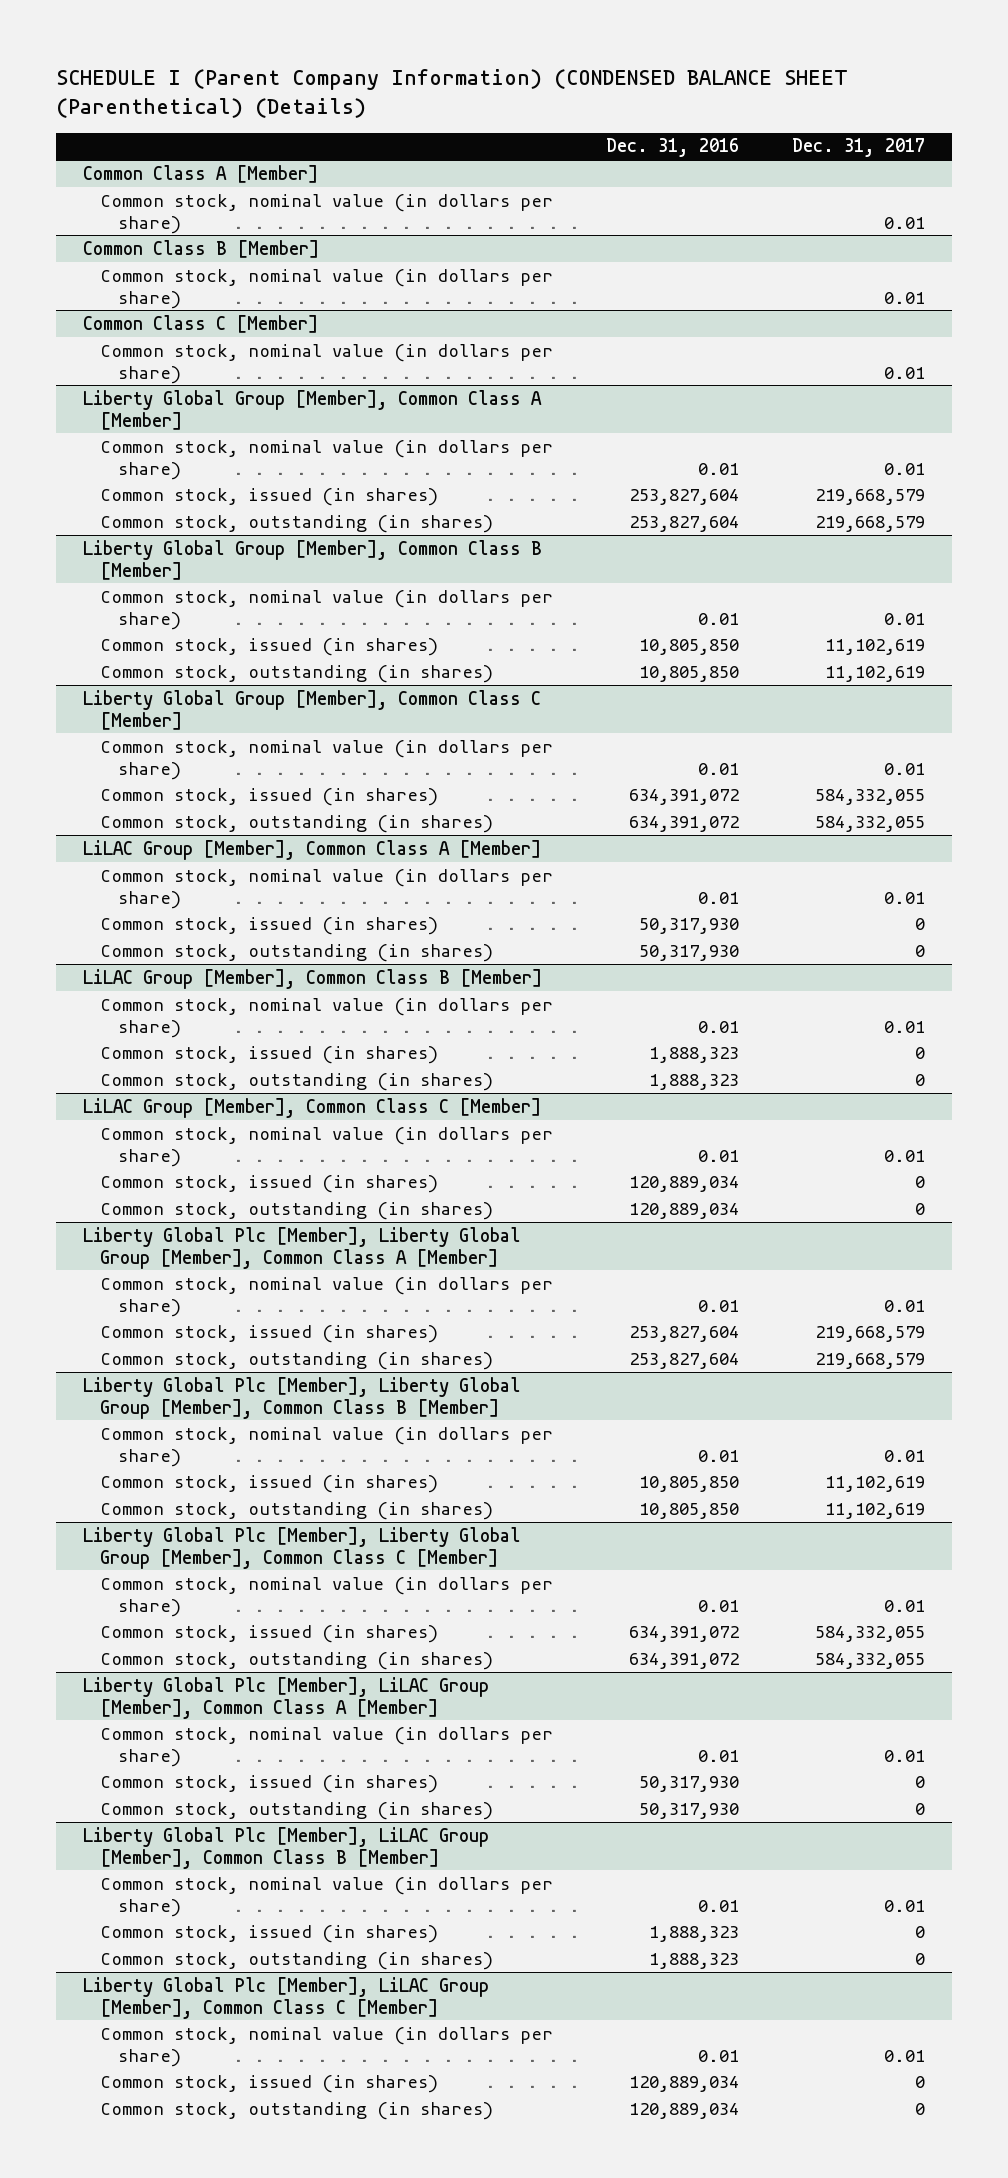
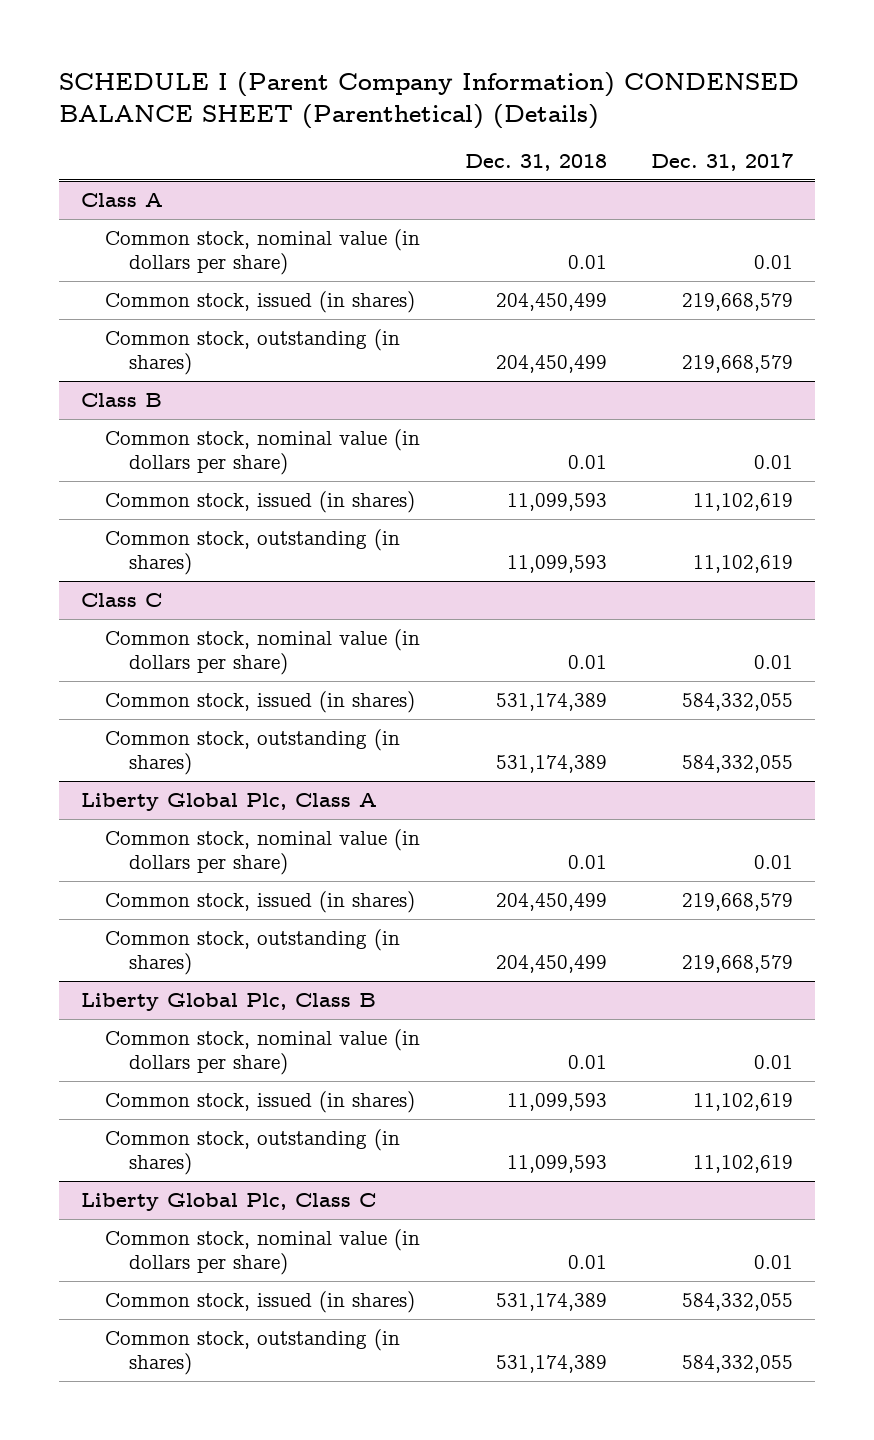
- SCHEDULE I (Parent Company Information) (CONDENSED BALANCE SHEET (Parenthetical) (Details)
+ SCHEDULE I (Parent Company Information) CONDENSED BALANCE SHEET (Parenthetical) (Details)
- | Dec. 31, 2016 | Dec. 31, 2017
+ | Dec. 31, 2018 | Dec. 31, 2017
- Common Class A [Member]
- Common stock, nominal value (in dollars per share) | | 0.01
- Common Class B [Member]
- Common stock, nominal value (in dollars per share) | | 0.01
- Common Class C [Member]
- Common stock, nominal value (in dollars per share) | | 0.01
- Liberty Global Group [Member], Common Class A [Member]
+ Class A
- Liberty Global Group [Member], Common Class B [Member]
+ Class B
- Liberty Global Group [Member], Common Class C [Member]
+ Class C
- LiLAC Group [Member], Common Class A [Member]
- Common stock, nominal value (in dollars per share) | 0.01 | 0.01
- Common stock, issued (in shares) | 50,317,930 | 0
- Common stock, outstanding (in shares) | 50,317,930 | 0
- LiLAC Group [Member], Common Class B [Member]
- Common stock, nominal value (in dollars per share) | 0.01 | 0.01
- Common stock, issued (in shares) | 1,888,323 | 0
- Common stock, outstanding (in shares) | 1,888,323 | 0
- LiLAC Group [Member], Common Class C [Member]
- Common stock, nominal value (in dollars per share) | 0.01 | 0.01
- Common stock, issued (in shares) | 120,889,034 | 0
- Common stock, outstanding (in shares) | 120,889,034 | 0
- Liberty Global Plc [Member], Liberty Global Group [Member], Common Class A [Member]
+ Liberty Global Plc, Class A
- Liberty Global Plc [Member], Liberty Global Group [Member], Common Class B [Member]
+ Liberty Global Plc, Class B
- Liberty Global Plc [Member], Liberty Global Group [Member], Common Class C [Member]
+ Liberty Global Plc, Class C
- Liberty Global Plc [Member], LiLAC Group [Member], Common Class A [Member]
- Common stock, nominal value (in dollars per share) | 0.01 | 0.01
- Common stock, issued (in shares) | 50,317,930 | 0
- Common stock, outstanding (in shares) | 50,317,930 | 0
- Liberty Global Plc [Member], LiLAC Group [Member], Common Class B [Member]
- Common stock, nominal value (in dollars per share) | 0.01 | 0.01
- Common stock, issued (in shares) | 1,888,323 | 0
- Common stock, outstanding (in shares) | 1,888,323 | 0
- Liberty Global Plc [Member], LiLAC Group [Member], Common Class C [Member]
- Common stock, nominal value (in dollars per share) | 0.01 | 0.01
- Common stock, issued (in shares) | 120,889,034 | 0
- Common stock, outstanding (in shares) | 120,889,034 | 0

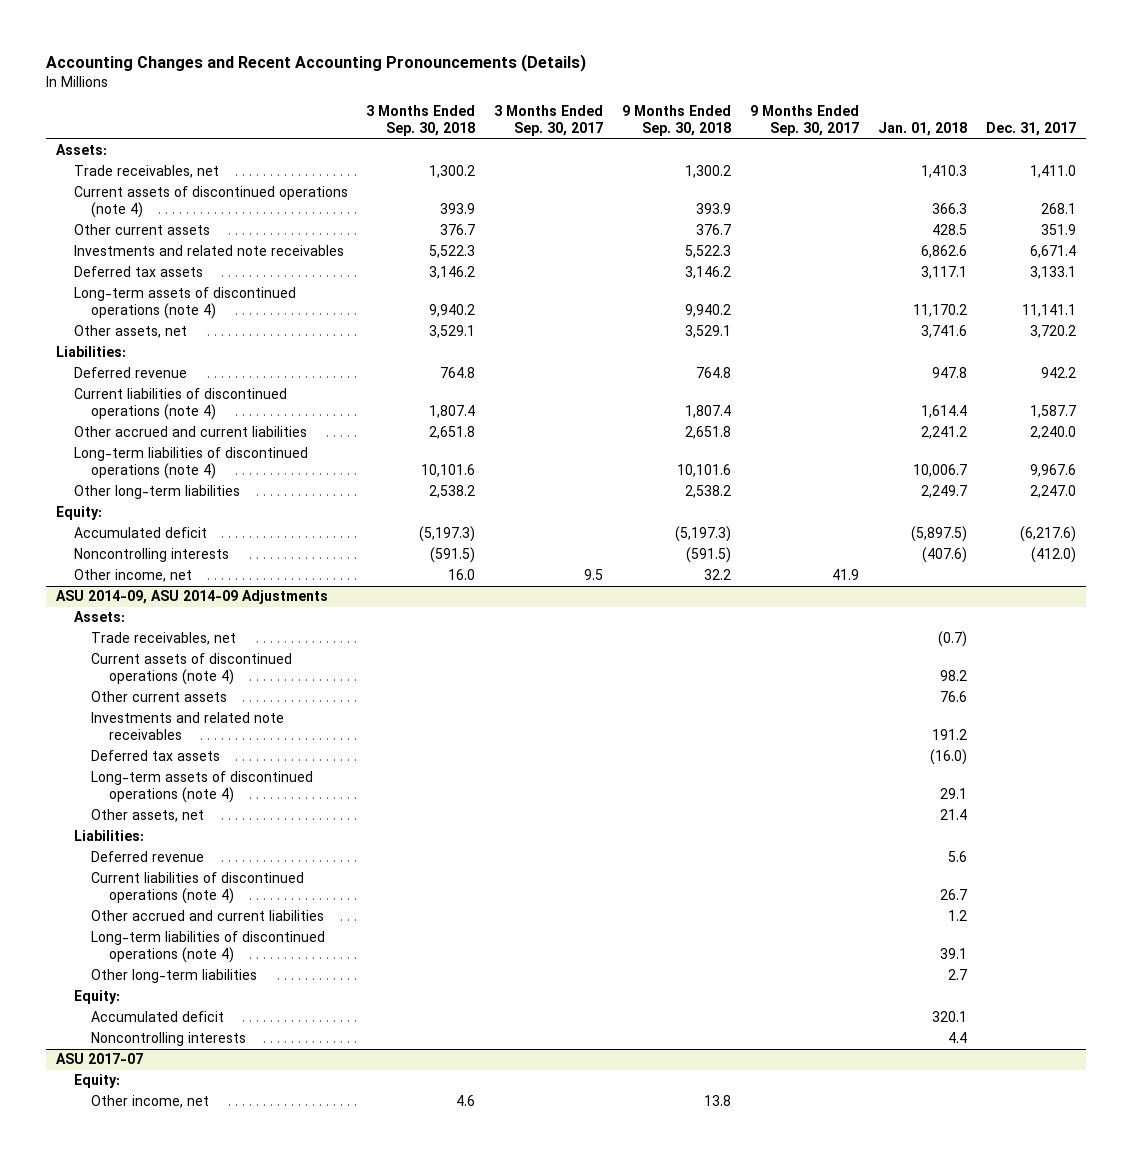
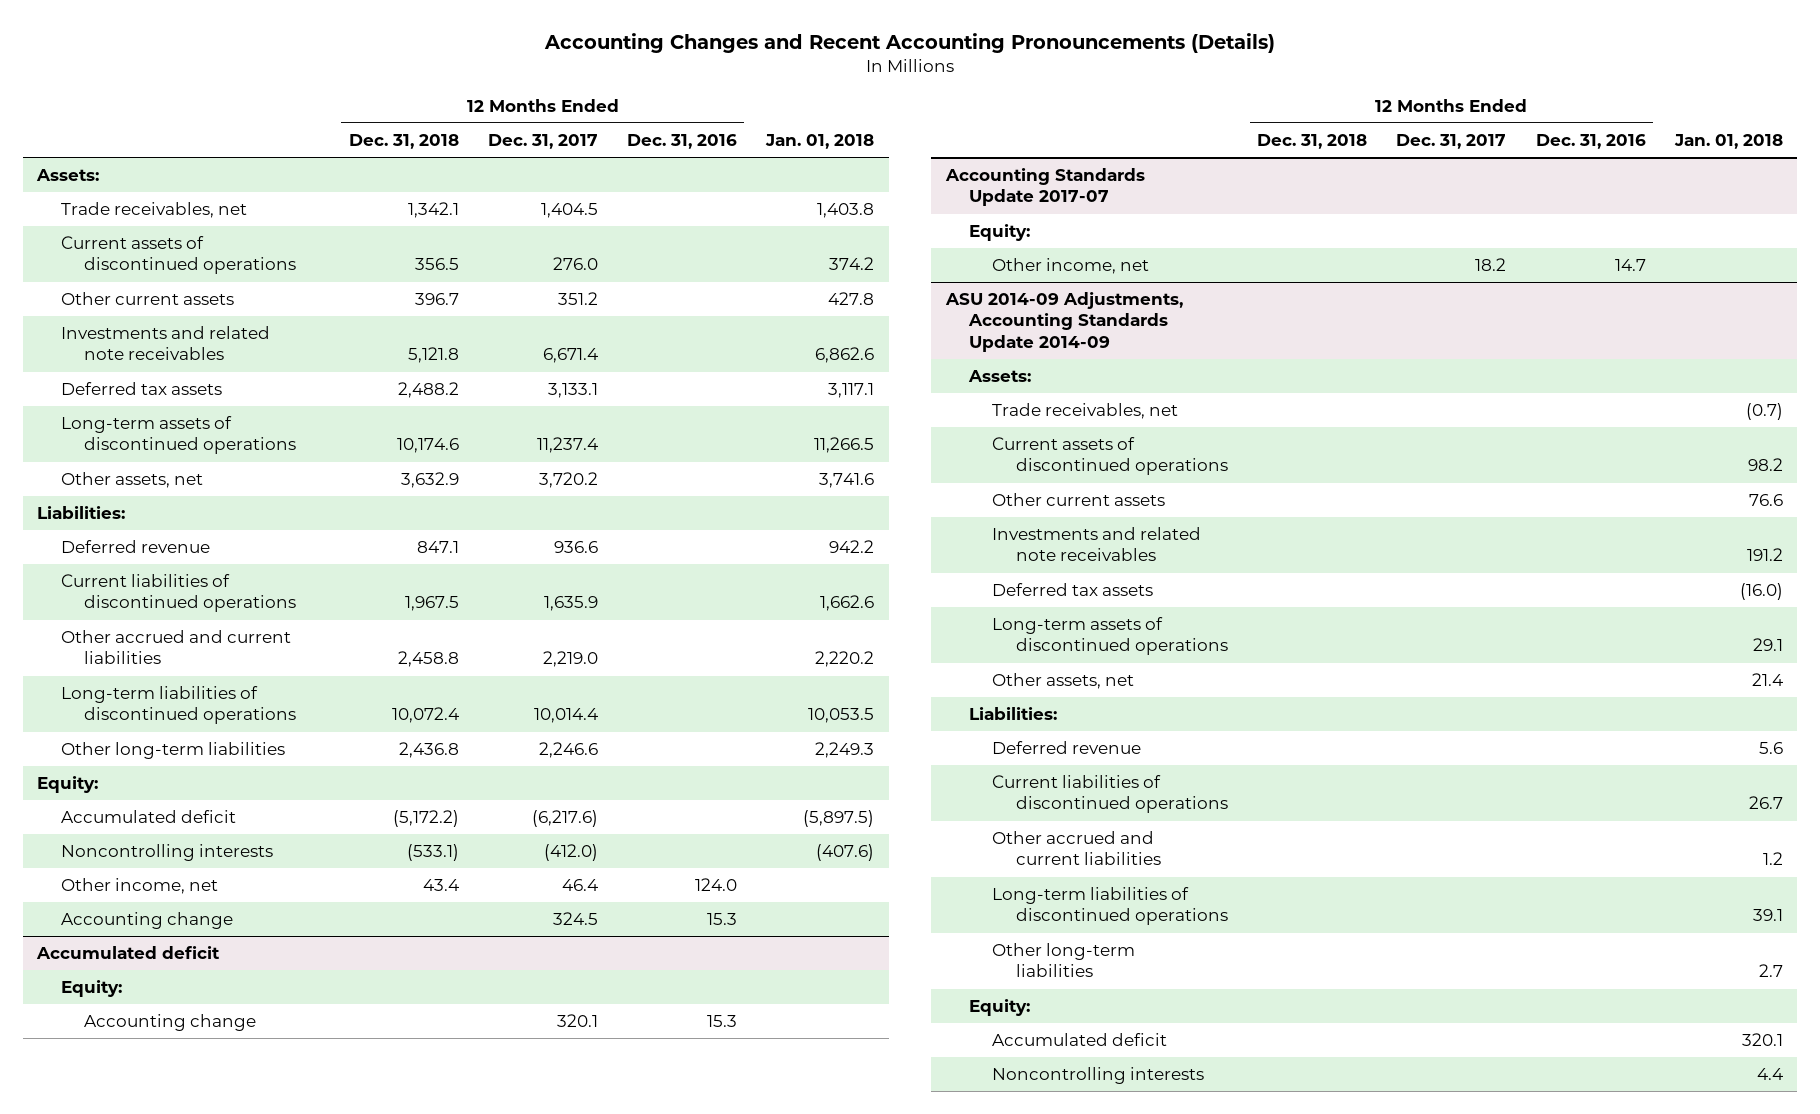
- | 3 Months Ended Sep. 30, 2018 | 3 Months Ended Sep. 30, 2017 | 9 Months Ended Sep. 30, 2018 | 9 Months Ended Sep. 30, 2017 | Jan. 01, 2018 | Dec. 31, 2017
+ | 12 Months Ended Dec. 31, 2018 | 12 Months Ended Dec. 31, 2017 | 12 Months Ended Dec. 31, 2016 | Jan. 01, 2018
- Trade receivables, net | 1,300.2 | | 1,300.2 | | 1,410.3 | 1,411.0
- Current assets of discontinued operations (note 4) | 393.9 | | 393.9 | | 366.3 | 268.1
- Other current assets | 376.7 | | 376.7 | | 428.5 | 351.9
+ Trade receivables, net | 1,342.1 | 1,404.5 | | 1,403.8
+ Current assets of discontinued operations | 356.5 | 276.0 | | 374.2
+ Other current assets | 396.7 | 351.2 | | 427.8
- Long-term assets of discontinued operations (note 4) | 9,940.2 | | 9,940.2 | | 11,170.2 | 11,141.1
+ Long-term assets of discontinued operations | 10,174.6 | 11,237.4 | | 11,266.5
- Deferred revenue | 764.8 | | 764.8 | | 947.8 | 942.2
- Current liabilities of discontinued operations (note 4) | 1,807.4 | | 1,807.4 | | 1,614.4 | 1,587.7
- Other accrued and current liabilities | 2,651.8 | | 2,651.8 | | 2,241.2 | 2,240.0
- Long-term liabilities of discontinued operations (note 4) | 10,101.6 | | 10,101.6 | | 10,006.7 | 9,967.6
- Other long-term liabilities | 2,538.2 | | 2,538.2 | | 2,249.7 | 2,247.0
+ Deferred revenue | 847.1 | 936.6 | | 942.2
+ Current liabilities of discontinued operations | 1,967.5 | 1,635.9 | | 1,662.6
+ Other accrued and current liabilities | 2,458.8 | 2,219.0 | | 2,220.2
+ Long-term liabilities of discontinued operations | 10,072.4 | 10,014.4 | | 10,053.5
+ Other long-term liabilities | 2,436.8 | 2,246.6 | | 2,249.3
- ASU 2014-09, ASU 2014-09 Adjustments
+ Accounting change | | 324.5 | 15.3 |
+ Accumulated deficit
+ Equity:
+ Accounting change | | 320.1 | 15.3 |
+ Accounting Standards Update 2017-07
+ Equity:
+ Other income, net | | 18.2 | 14.7 |
+ ASU 2014-09 Adjustments, Accounting Standards Update 2014-09
- Current assets of discontinued operations (note 4) | | | | | 98.2 |
+ Current assets of discontinued operations | | | | 98.2
- Long-term assets of discontinued operations (note 4) | | | | | 29.1 |
+ Long-term assets of discontinued operations | | | | 29.1
- Current liabilities of discontinued operations (note 4) | | | | | 26.7 |
+ Current liabilities of discontinued operations | | | | 26.7
- Long-term liabilities of discontinued operations (note 4) | | | | | 39.1 |
+ Long-term liabilities of discontinued operations | | | | 39.1
- ASU 2017-07
- Equity:
- Other income, net | 4.6 | | 13.8 | | |

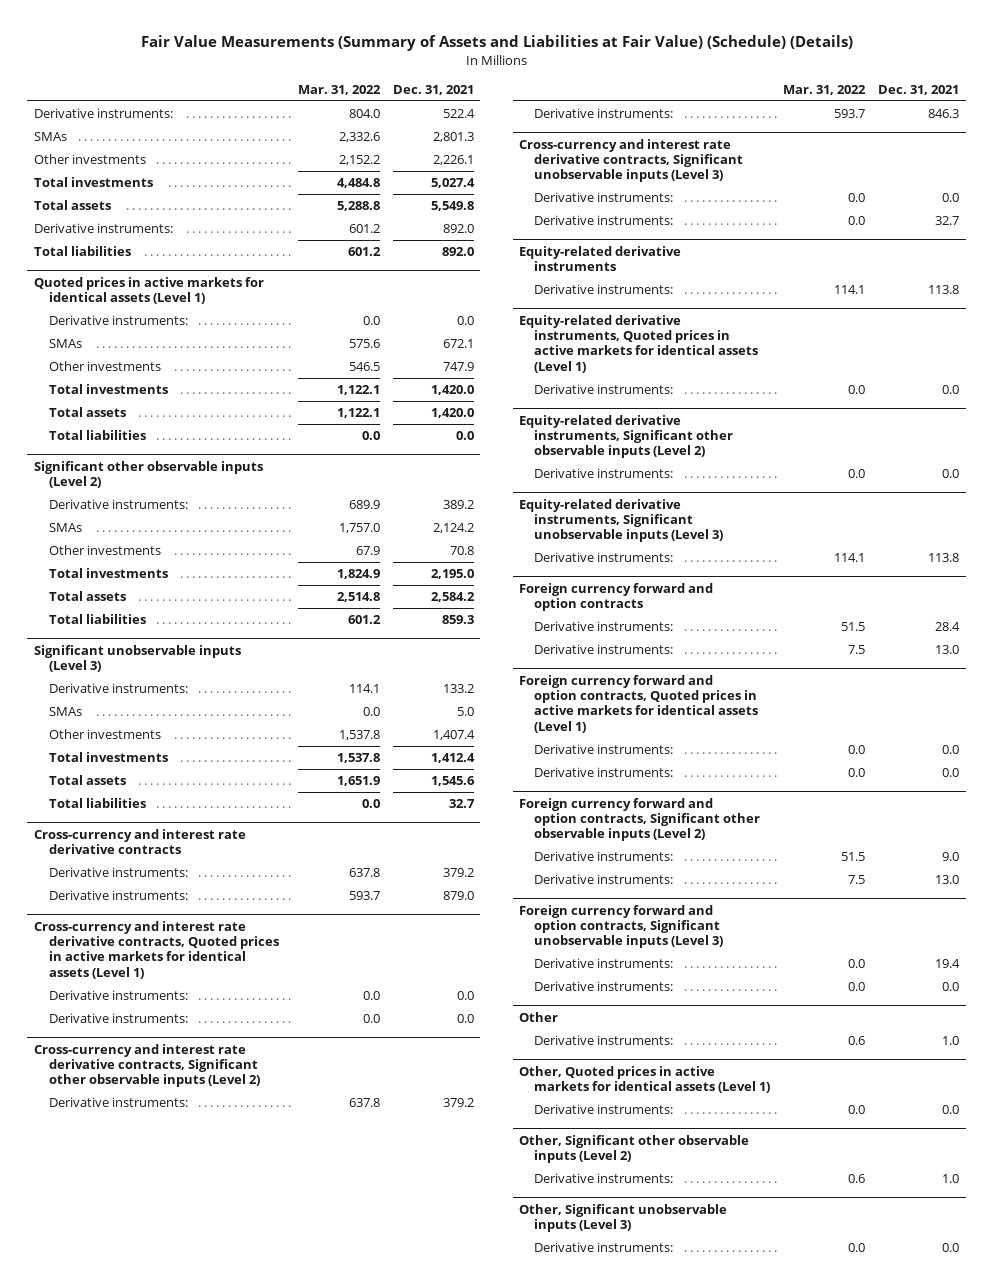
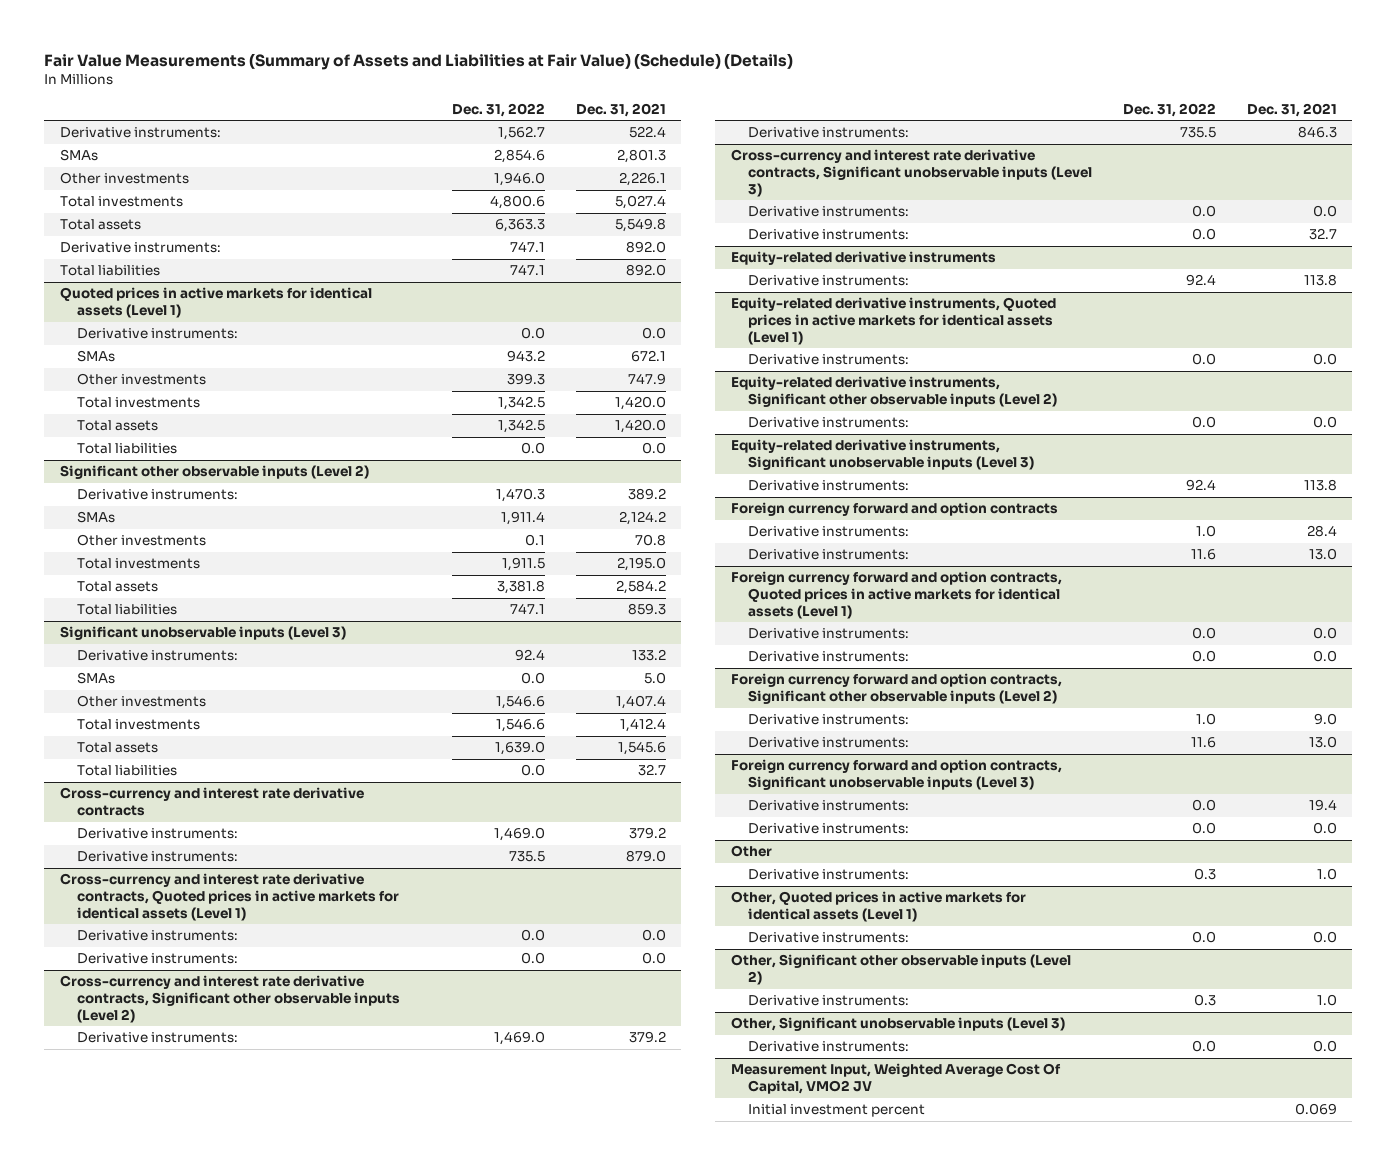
- | Mar. 31, 2022 | Dec. 31, 2021
+ | Dec. 31, 2022 | Dec. 31, 2021
+ Measurement Input, Weighted Average Cost Of Capital, VMO2 JV
+ Initial investment percent | | 0.069

